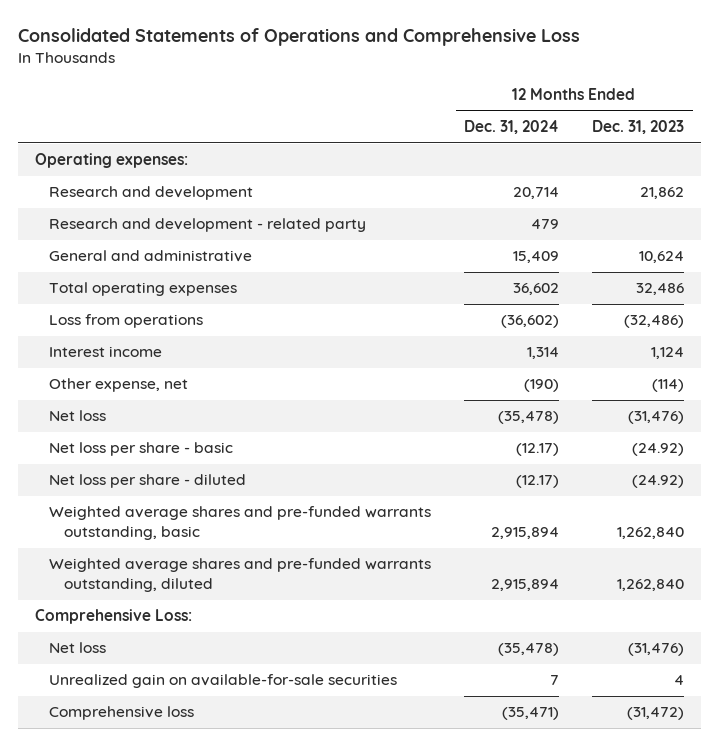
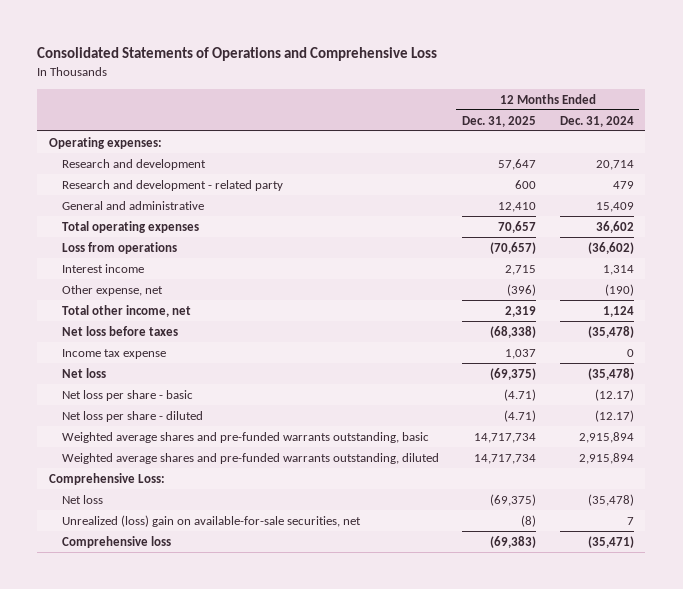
- | 12 Months Ended Dec. 31, 2024 | 12 Months Ended Dec. 31, 2023
+ | 12 Months Ended Dec. 31, 2025 | 12 Months Ended Dec. 31, 2024
+ Total other income, net | 2,319 | 1,124
+ Net loss before taxes | (68,338) | (35,478)
+ Income tax expense | 1,037 | 0
- Unrealized gain on available-for-sale securities | 7 | 4
+ Unrealized (loss) gain on available-for-sale securities, net | (8) | 7

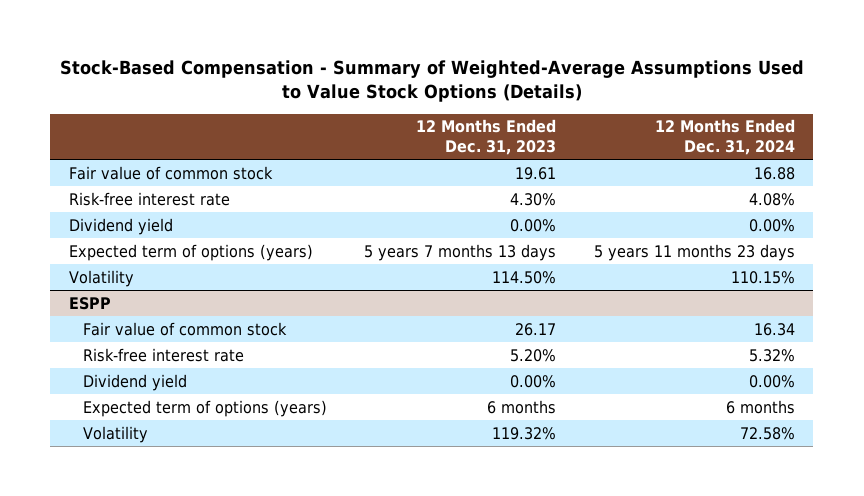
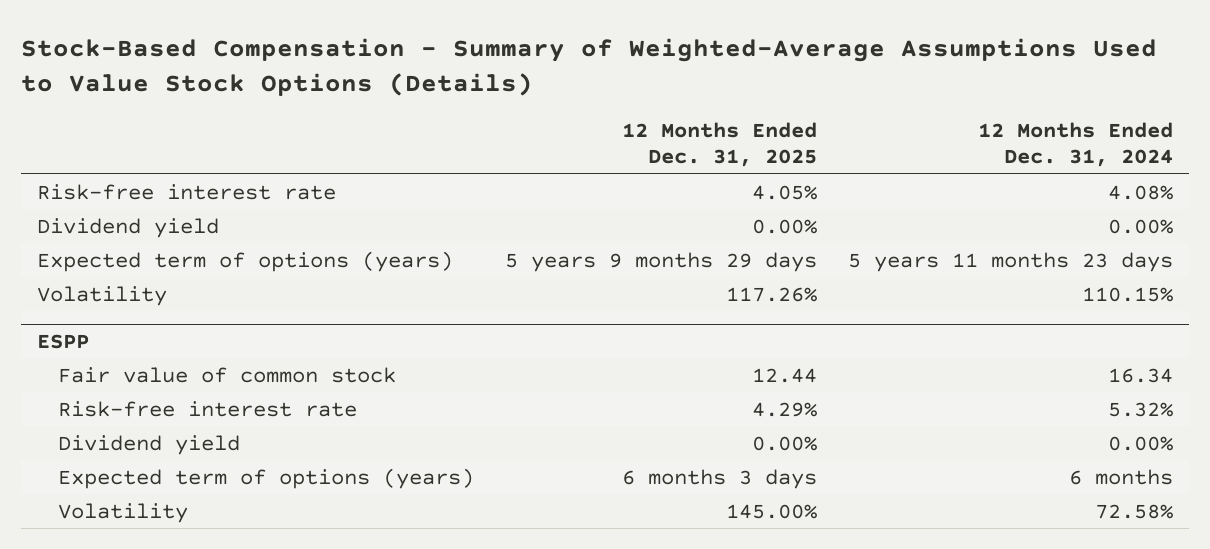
- | 12 Months Ended Dec. 31, 2023 | 12 Months Ended Dec. 31, 2024
+ | 12 Months Ended Dec. 31, 2025 | 12 Months Ended Dec. 31, 2024
- Fair value of common stock | 19.61 | 16.88

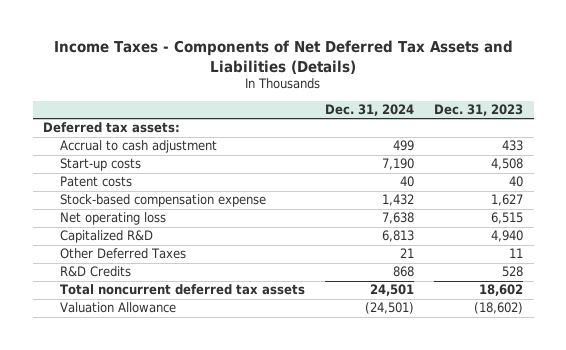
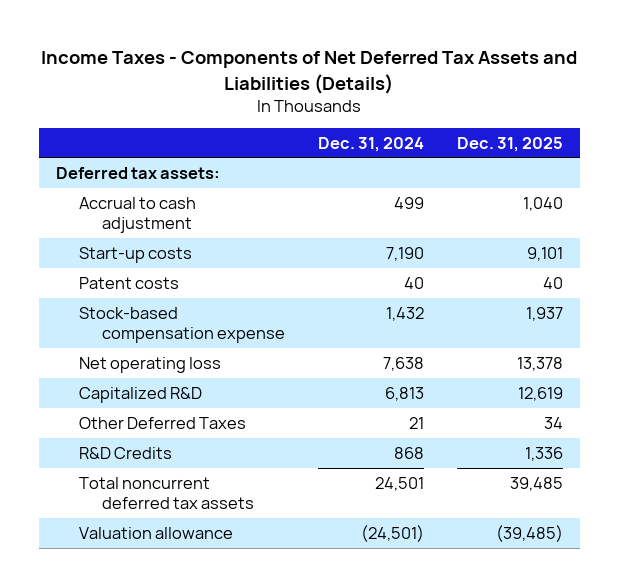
- | Dec. 31, 2024 | Dec. 31, 2023
+ | Dec. 31, 2024 | Dec. 31, 2025
- Valuation Allowance | (24,501) | (18,602)
+ Valuation allowance | (24,501) | (39,485)

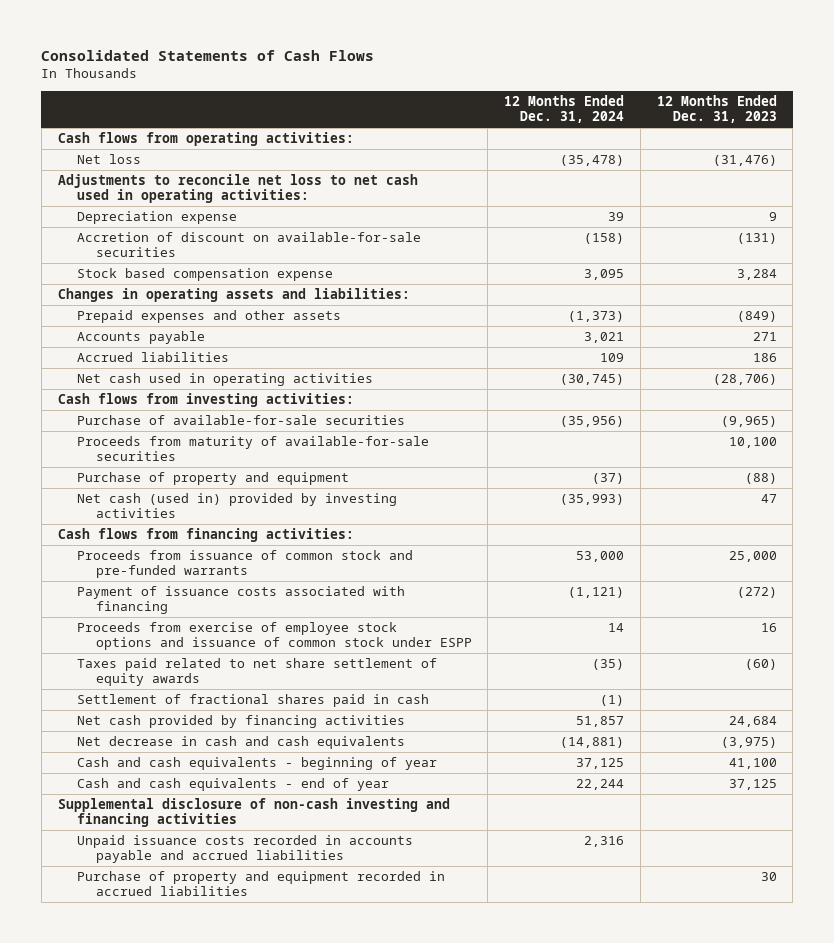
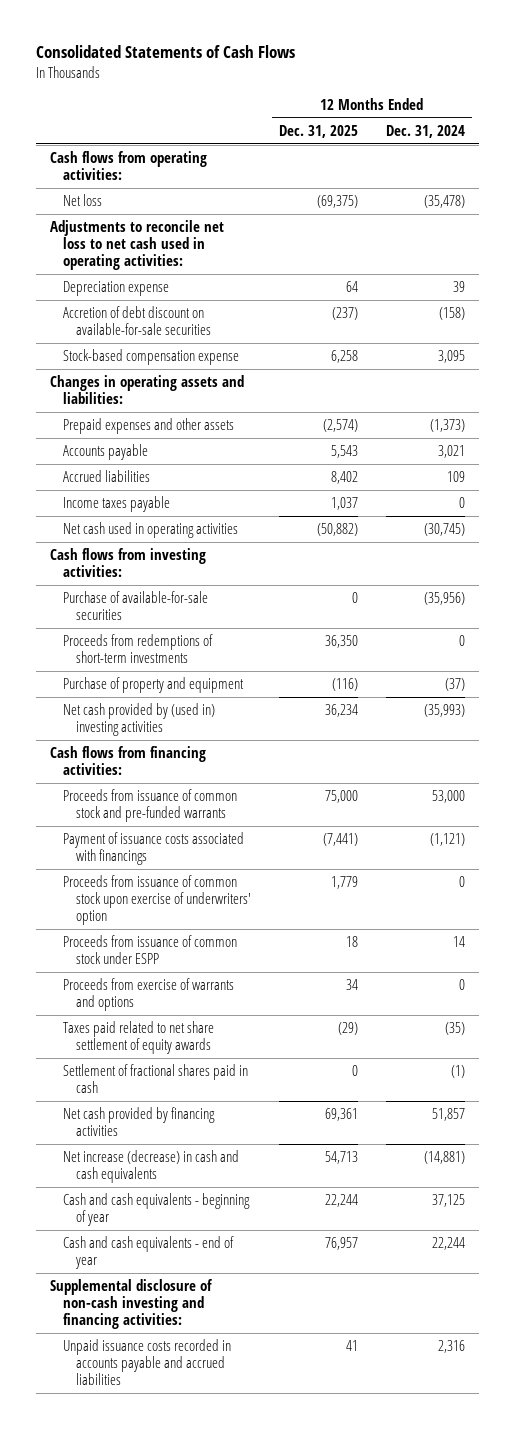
- | 12 Months Ended Dec. 31, 2024 | 12 Months Ended Dec. 31, 2023
+ | 12 Months Ended Dec. 31, 2025 | 12 Months Ended Dec. 31, 2024
- Accretion of discount on available-for-sale securities | (158) | (131)
- Stock based compensation expense | 3,095 | 3,284
+ Accretion of debt discount on available-for-sale securities | (237) | (158)
+ Stock-based compensation expense | 6,258 | 3,095
+ Income taxes payable | 1,037 | 0
- Proceeds from maturity of available-for-sale securities | | 10,100
+ Proceeds from redemptions of short-term investments | 36,350 | 0
- Net cash (used in) provided by investing activities | (35,993) | 47
+ Net cash provided by (used in) investing activities | 36,234 | (35,993)
- Payment of issuance costs associated with financing | (1,121) | (272)
- Proceeds from exercise of employee stock options and issuance of common stock under ESPP | 14 | 16
+ Payment of issuance costs associated with financings | (7,441) | (1,121)
+ Proceeds from issuance of common stock upon exercise of underwriters' option | 1,779 | 0
+ Proceeds from issuance of common stock under ESPP | 18 | 14
+ Proceeds from exercise of warrants and options | 34 | 0
- Net decrease in cash and cash equivalents | (14,881) | (3,975)
+ Net increase (decrease) in cash and cash equivalents | 54,713 | (14,881)
- Supplemental disclosure of non-cash investing and financing activities
+ Supplemental disclosure of non-cash investing and financing activities:
- Purchase of property and equipment recorded in accrued liabilities | | 30

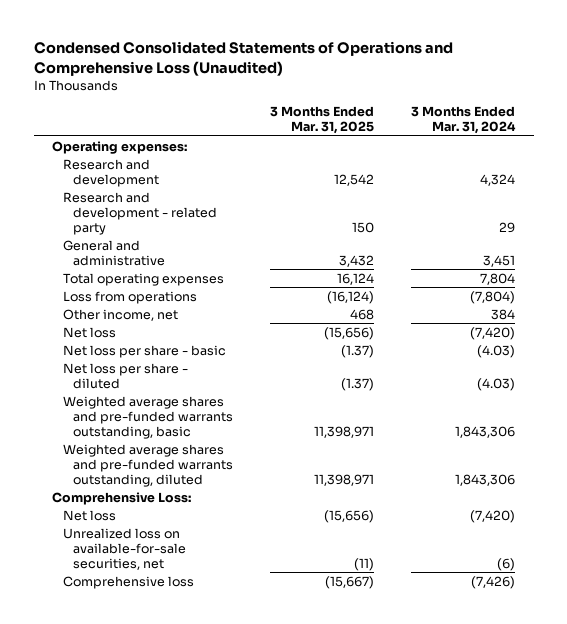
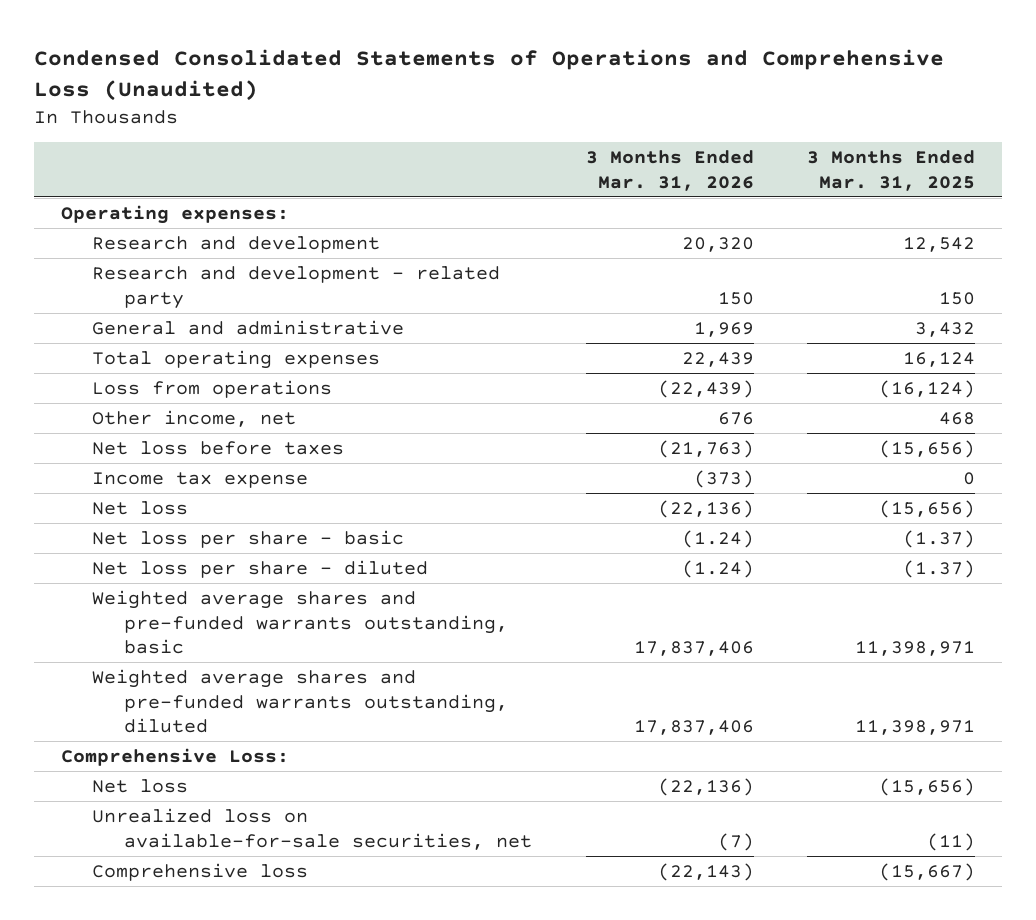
- | 3 Months Ended Mar. 31, 2025 | 3 Months Ended Mar. 31, 2024
+ | 3 Months Ended Mar. 31, 2026 | 3 Months Ended Mar. 31, 2025
+ Net loss before taxes | (21,763) | (15,656)
+ Income tax expense | (373) | 0

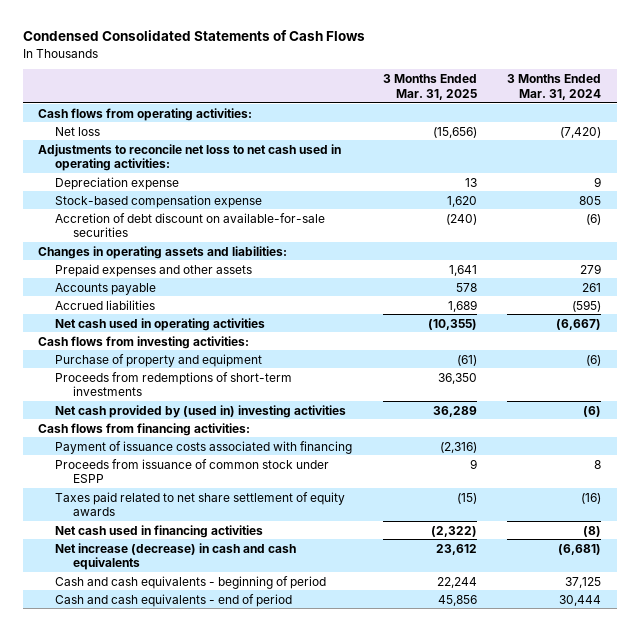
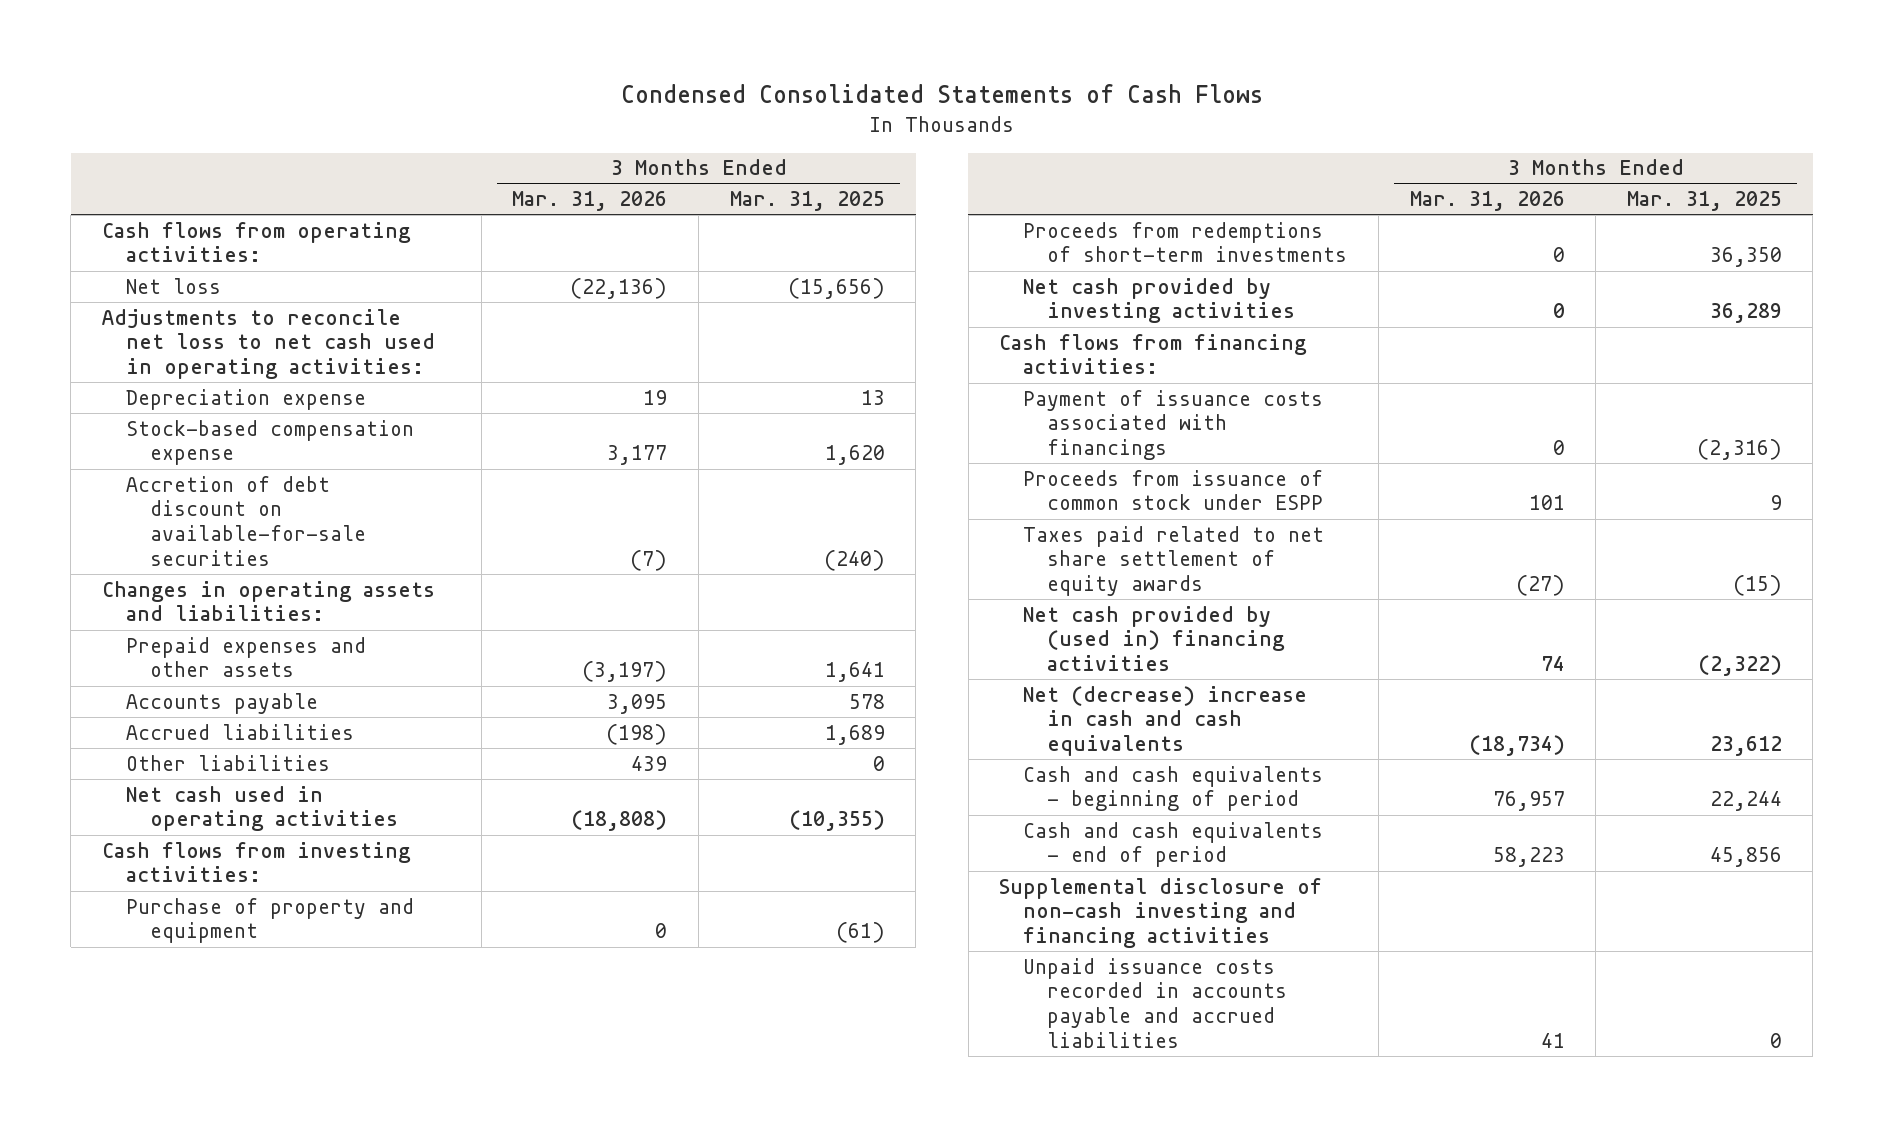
- | 3 Months Ended Mar. 31, 2025 | 3 Months Ended Mar. 31, 2024
+ | 3 Months Ended Mar. 31, 2026 | 3 Months Ended Mar. 31, 2025
+ Other liabilities | 439 | 0
- Net cash provided by (used in) investing activities | 36,289 | (6)
+ Net cash provided by investing activities | 0 | 36,289
- Payment of issuance costs associated with financing | (2,316) |
+ Payment of issuance costs associated with financings | 0 | (2,316)
- Net cash used in financing activities | (2,322) | (8)
- Net increase (decrease) in cash and cash equivalents | 23,612 | (6,681)
+ Net cash provided by (used in) financing activities | 74 | (2,322)
+ Net (decrease) increase in cash and cash equivalents | (18,734) | 23,612
+ Supplemental disclosure of non-cash investing and financing activities
+ Unpaid issuance costs recorded in accounts payable and accrued liabilities | 41 | 0

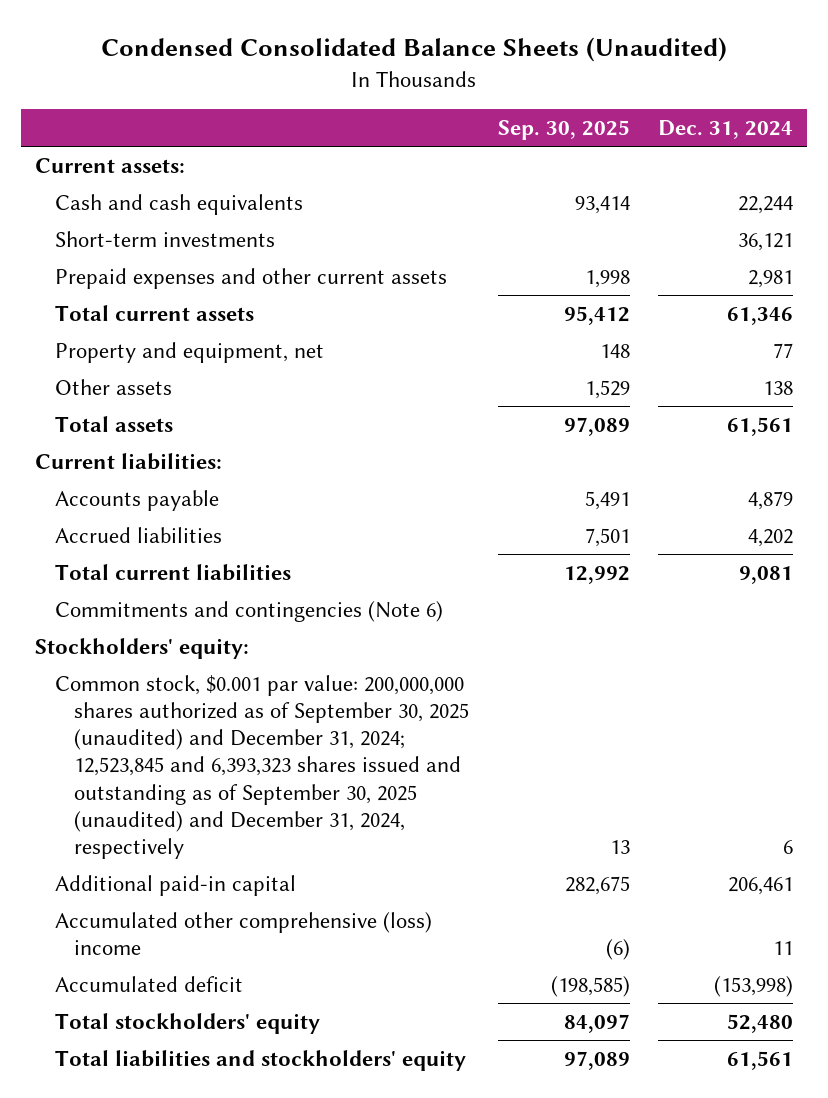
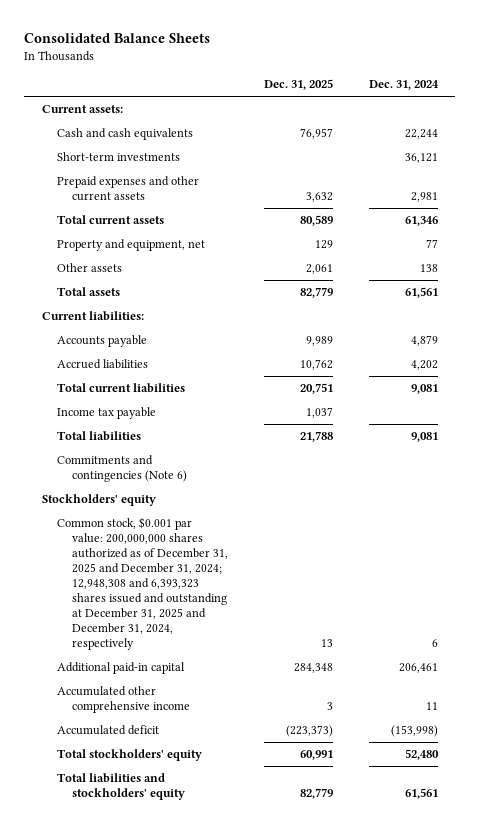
- Condensed Consolidated Balance Sheets (Unaudited)
+ Consolidated Balance Sheets
- | Sep. 30, 2025 | Dec. 31, 2024
+ | Dec. 31, 2025 | Dec. 31, 2024
+ Income tax payable | 1,037 |
+ Total liabilities | 21,788 | 9,081
- Stockholders' equity:
- Common stock, $0.001 par value: 200,000,000 shares authorized as of September 30, 2025 (unaudited) and December 31, 2024; 12,523,845 and 6,393,323 shares issued and outstanding as of September 30, 2025 (unaudited) and December 31, 2024, respectively | 13 | 6
+ Stockholders' equity
+ Common stock, $0.001 par value: 200,000,000 shares authorized as of December 31, 2025 and December 31, 2024; 12,948,308 and 6,393,323 shares issued and outstanding at December 31, 2025 and December 31, 2024, respectively | 13 | 6
- Accumulated other comprehensive (loss) income | (6) | 11
+ Accumulated other comprehensive income | 3 | 11

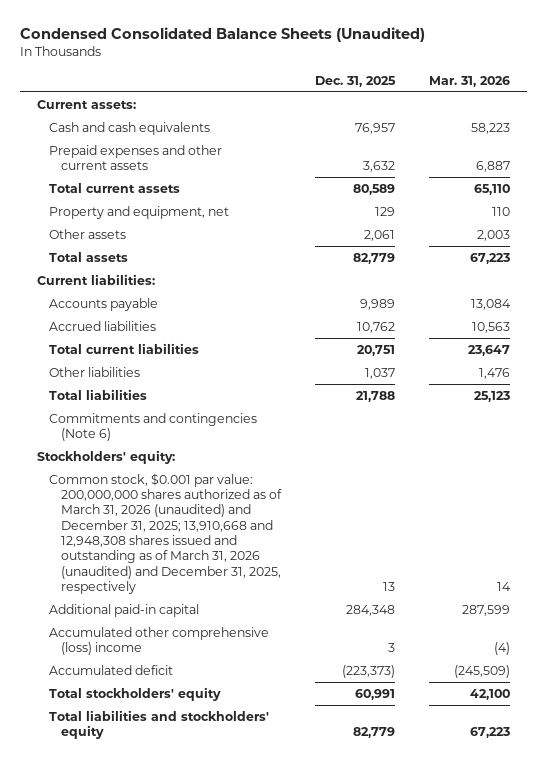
- Consolidated Balance Sheets
+ Condensed Consolidated Balance Sheets (Unaudited)
- | Dec. 31, 2025 | Dec. 31, 2024
+ | Dec. 31, 2025 | Mar. 31, 2026
- Short-term investments | | 36,121
- Income tax payable | 1,037 |
+ Other liabilities | 1,037 | 1,476
- Stockholders' equity
- Common stock, $0.001 par value: 200,000,000 shares authorized as of December 31, 2025 and December 31, 2024; 12,948,308 and 6,393,323 shares issued and outstanding at December 31, 2025 and December 31, 2024, respectively | 13 | 6
+ Stockholders' equity:
+ Common stock, $0.001 par value: 200,000,000 shares authorized as of March 31, 2026 (unaudited) and December 31, 2025; 13,910,668 and 12,948,308 shares issued and outstanding as of March 31, 2026 (unaudited) and December 31, 2025, respectively | 13 | 14
- Accumulated other comprehensive income | 3 | 11
+ Accumulated other comprehensive (loss) income | 3 | (4)

